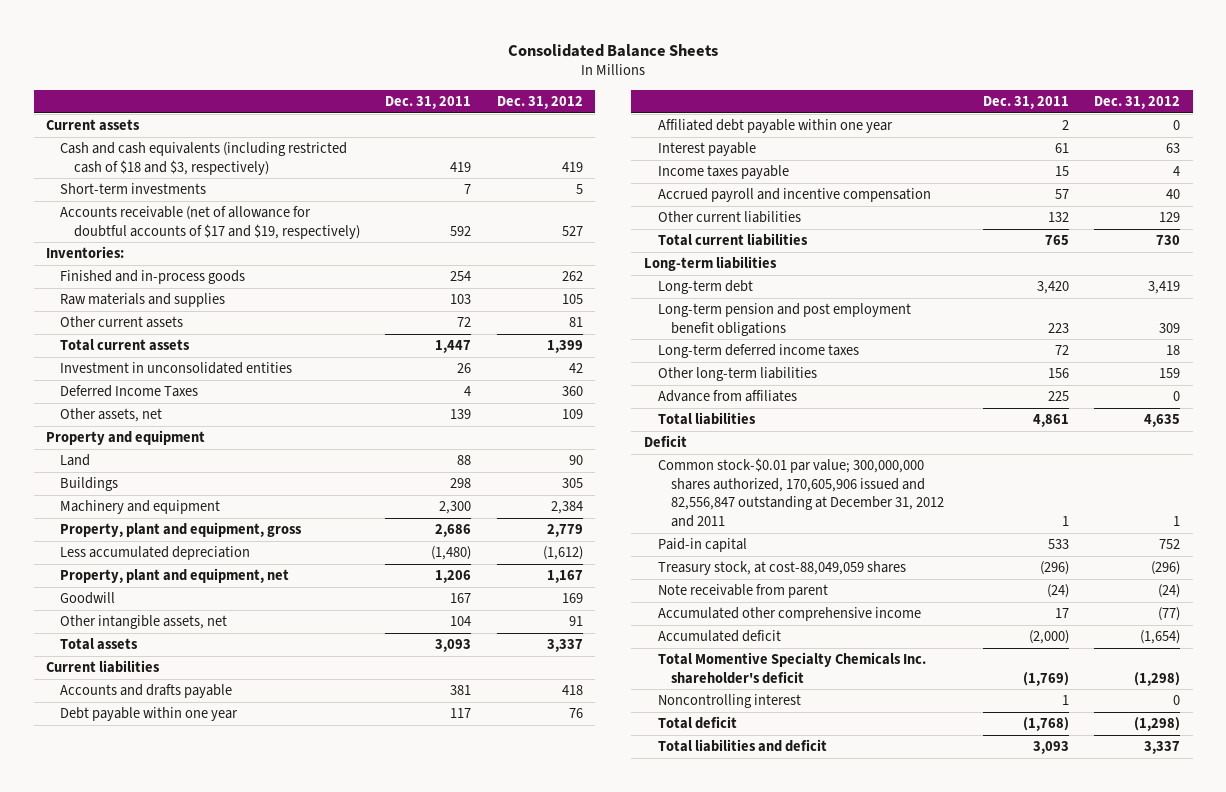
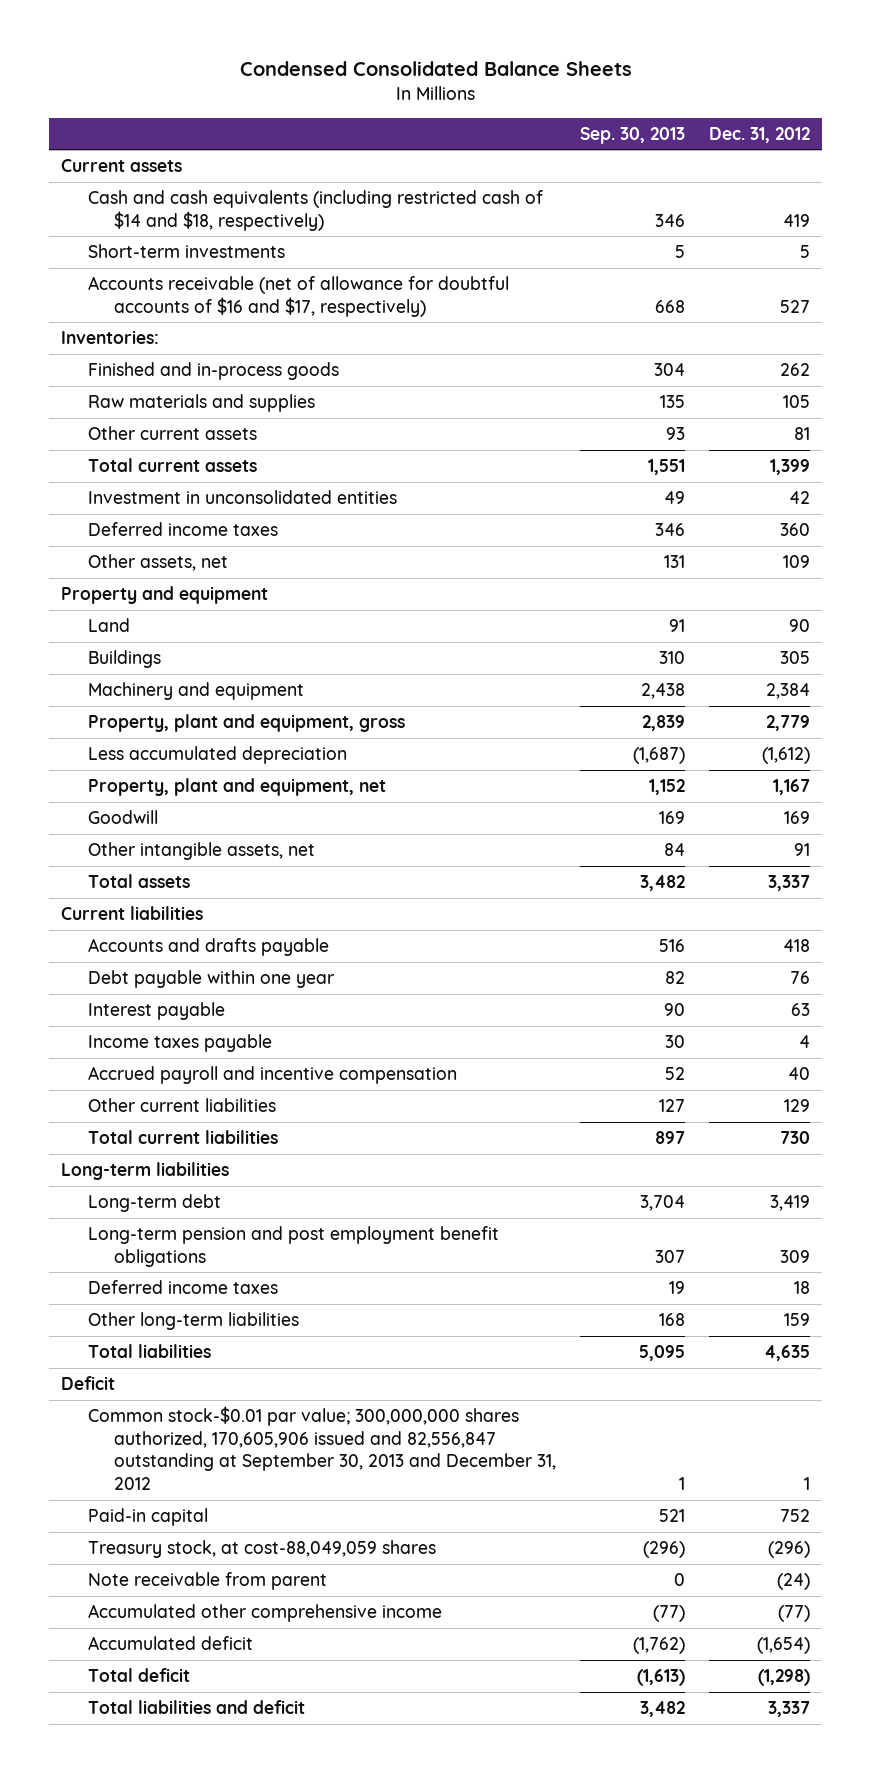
- Consolidated Balance Sheets
+ Condensed Consolidated Balance Sheets
- | Dec. 31, 2011 | Dec. 31, 2012
+ | Sep. 30, 2013 | Dec. 31, 2012
- Cash and cash equivalents (including restricted cash of $18 and $3, respectively) | 419 | 419
+ Cash and cash equivalents (including restricted cash of $14 and $18, respectively) | 346 | 419
- Accounts receivable (net of allowance for doubtful accounts of $17 and $19, respectively) | 592 | 527
+ Accounts receivable (net of allowance for doubtful accounts of $16 and $17, respectively) | 668 | 527
- Deferred Income Taxes | 4 | 360
+ Deferred income taxes | 346 | 360
- Affiliated debt payable within one year | 2 | 0
- Long-term deferred income taxes | 72 | 18
+ Deferred income taxes | 19 | 18
- Advance from affiliates | 225 | 0
- Common stock-$0.01 par value; 300,000,000 shares authorized, 170,605,906 issued and 82,556,847 outstanding at December 31, 2012 and 2011 | 1 | 1
+ Common stock-$0.01 par value; 300,000,000 shares authorized, 170,605,906 issued and 82,556,847 outstanding at September 30, 2013 and December 31, 2012 | 1 | 1
- Total Momentive Specialty Chemicals Inc. shareholder's deficit | (1,769) | (1,298)
- Noncontrolling interest | 1 | 0

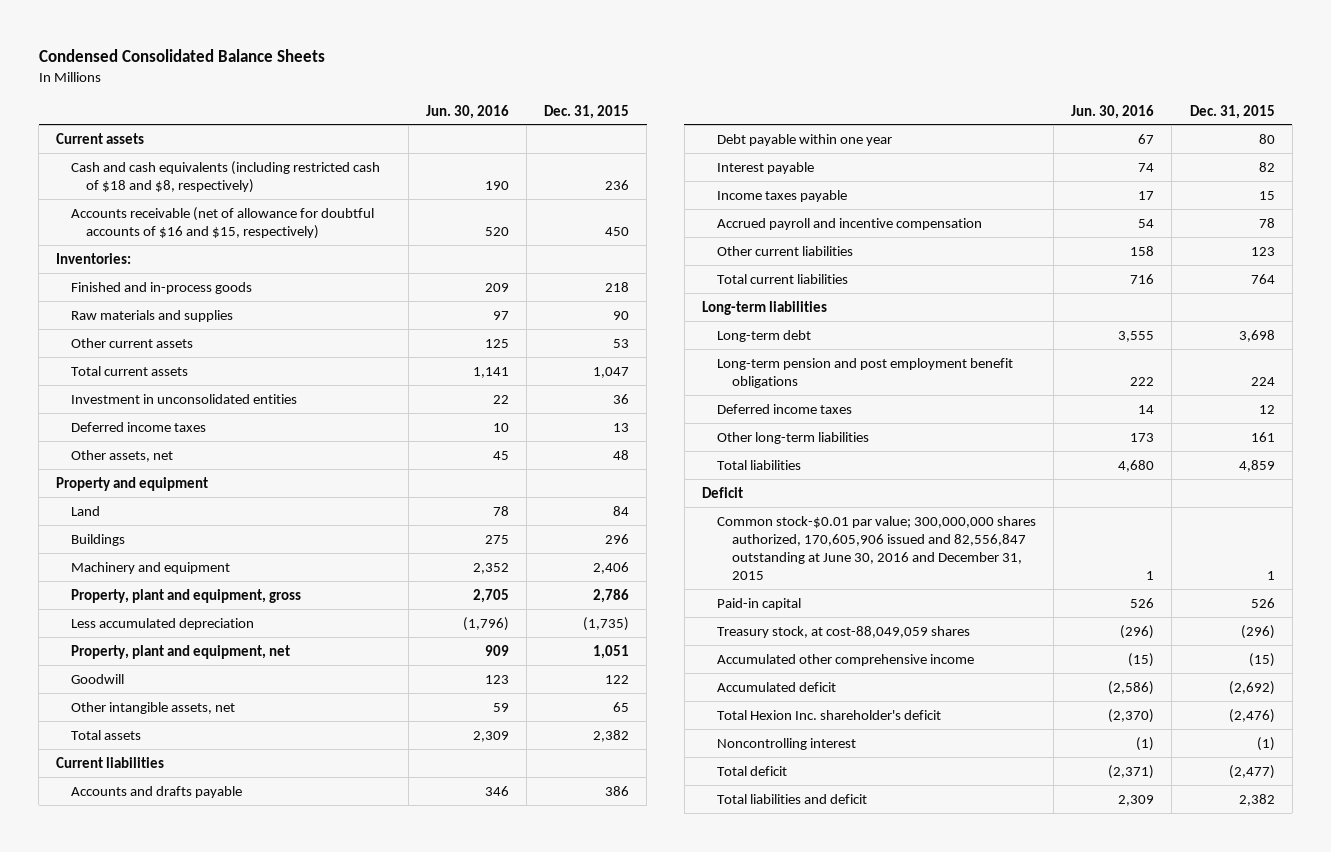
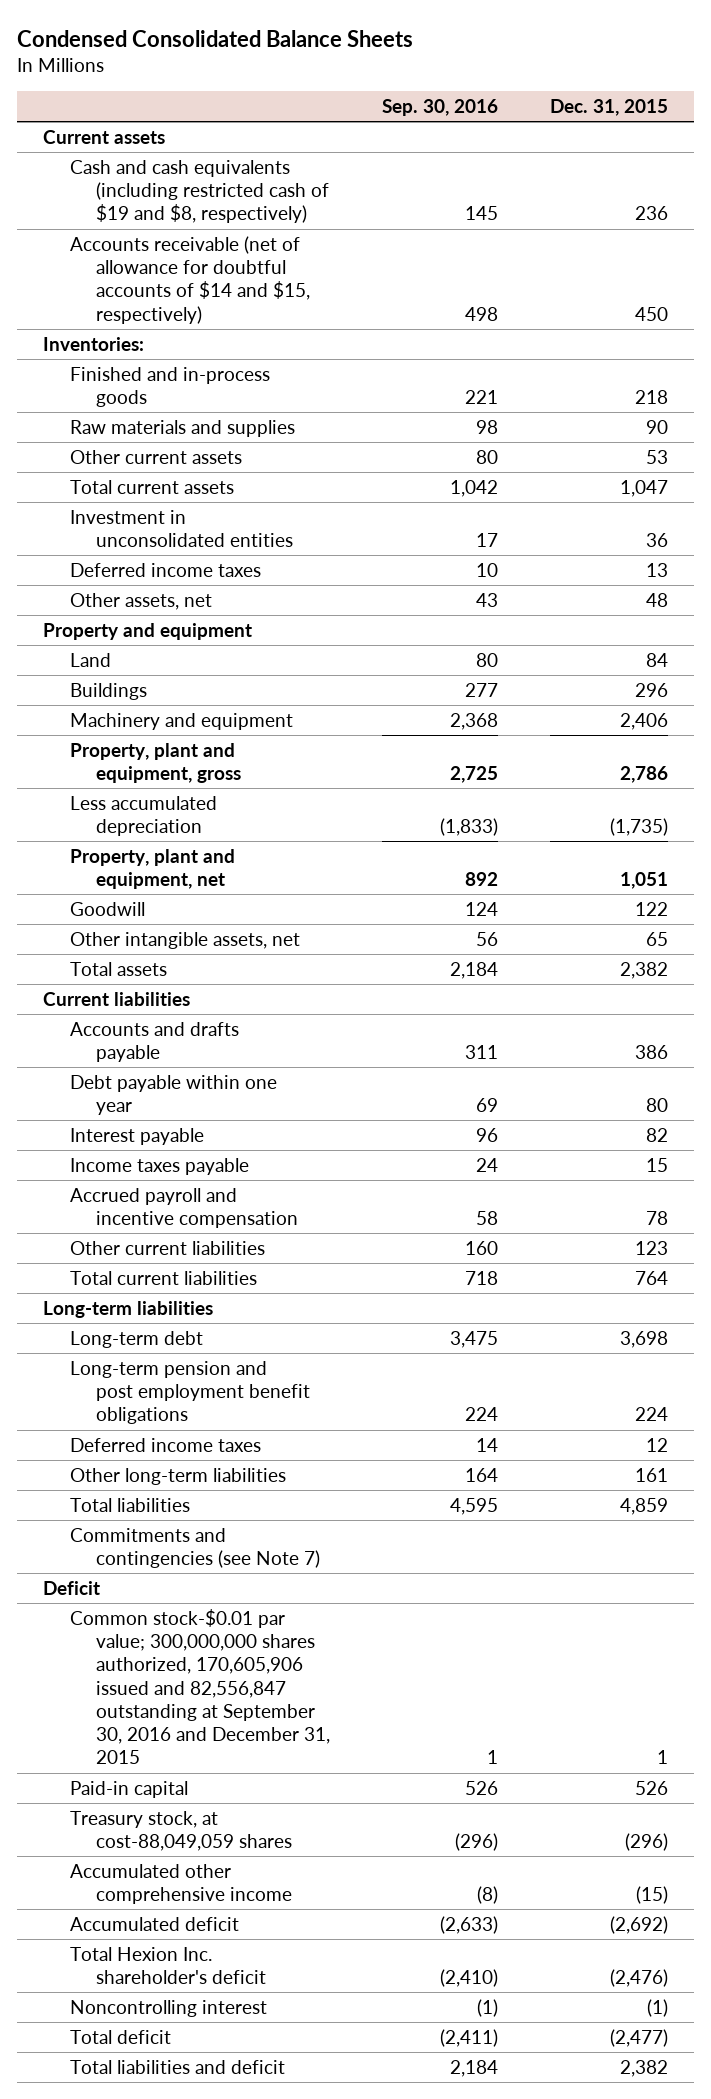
- | Jun. 30, 2016 | Dec. 31, 2015
+ | Sep. 30, 2016 | Dec. 31, 2015
- Cash and cash equivalents (including restricted cash of $18 and $8, respectively) | 190 | 236
- Accounts receivable (net of allowance for doubtful accounts of $16 and $15, respectively) | 520 | 450
+ Cash and cash equivalents (including restricted cash of $19 and $8, respectively) | 145 | 236
+ Accounts receivable (net of allowance for doubtful accounts of $14 and $15, respectively) | 498 | 450
+ Commitments and contingencies (see Note 7)
- Common stock-$0.01 par value; 300,000,000 shares authorized, 170,605,906 issued and 82,556,847 outstanding at June 30, 2016 and December 31, 2015 | 1 | 1
+ Common stock-$0.01 par value; 300,000,000 shares authorized, 170,605,906 issued and 82,556,847 outstanding at September 30, 2016 and December 31, 2015 | 1 | 1

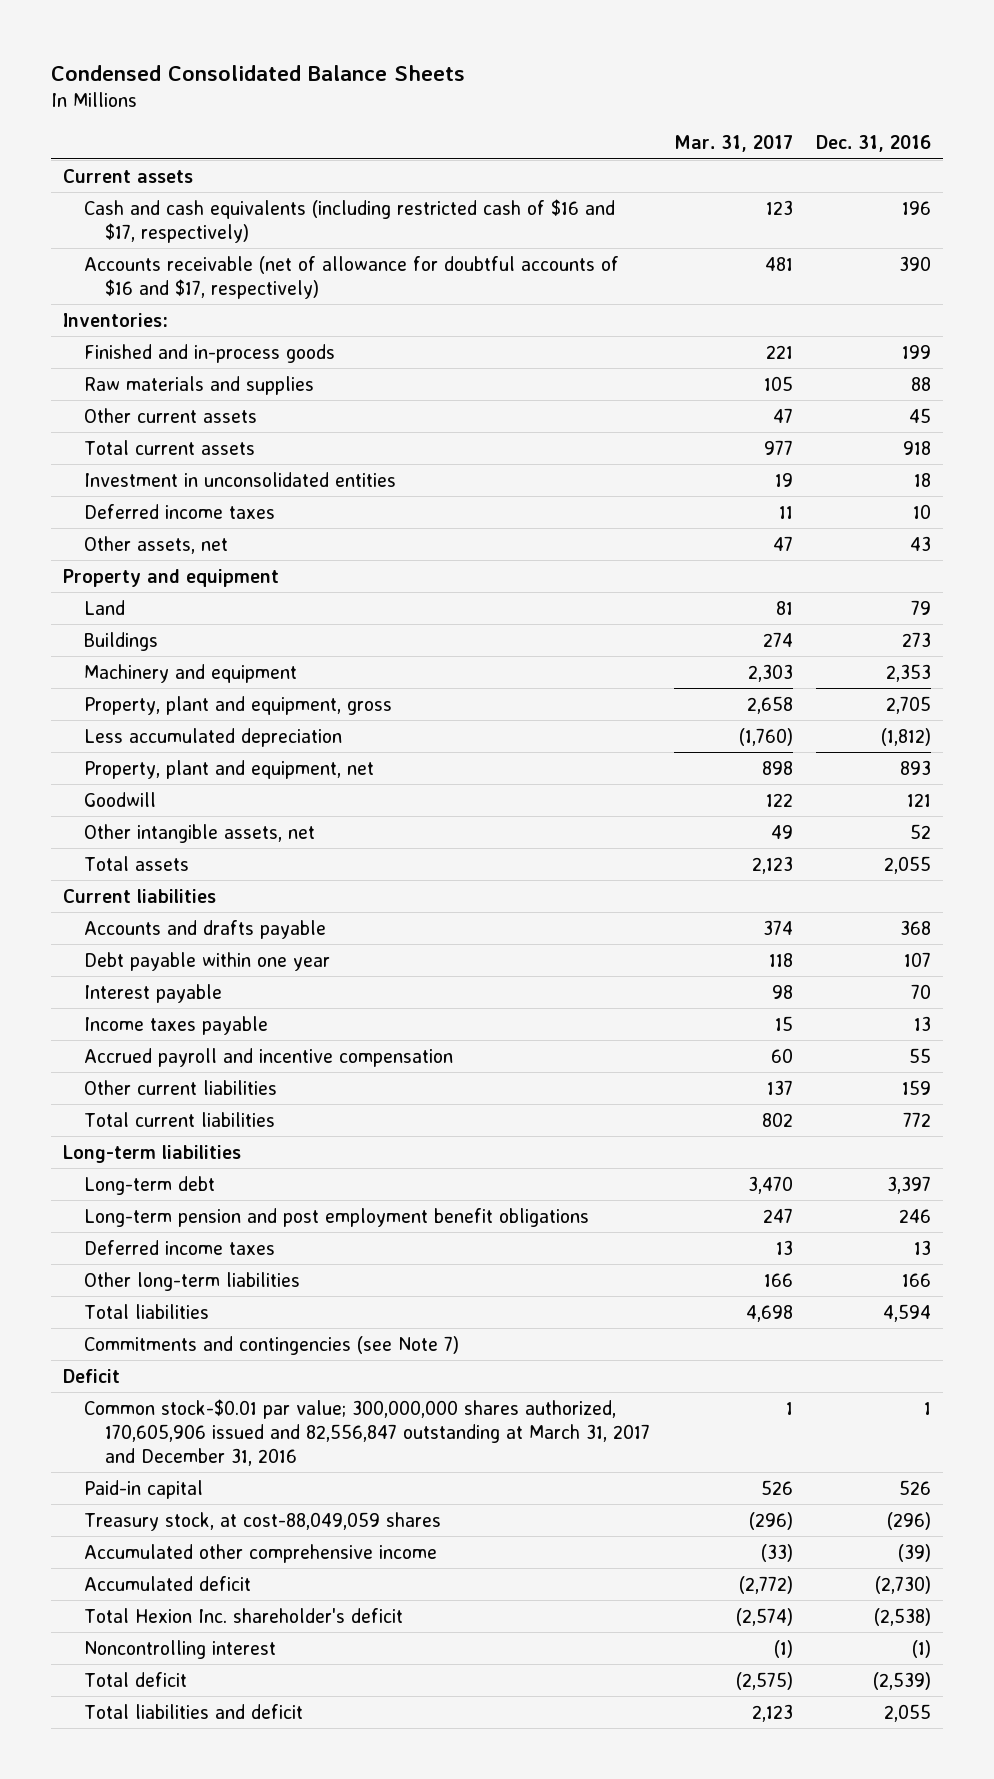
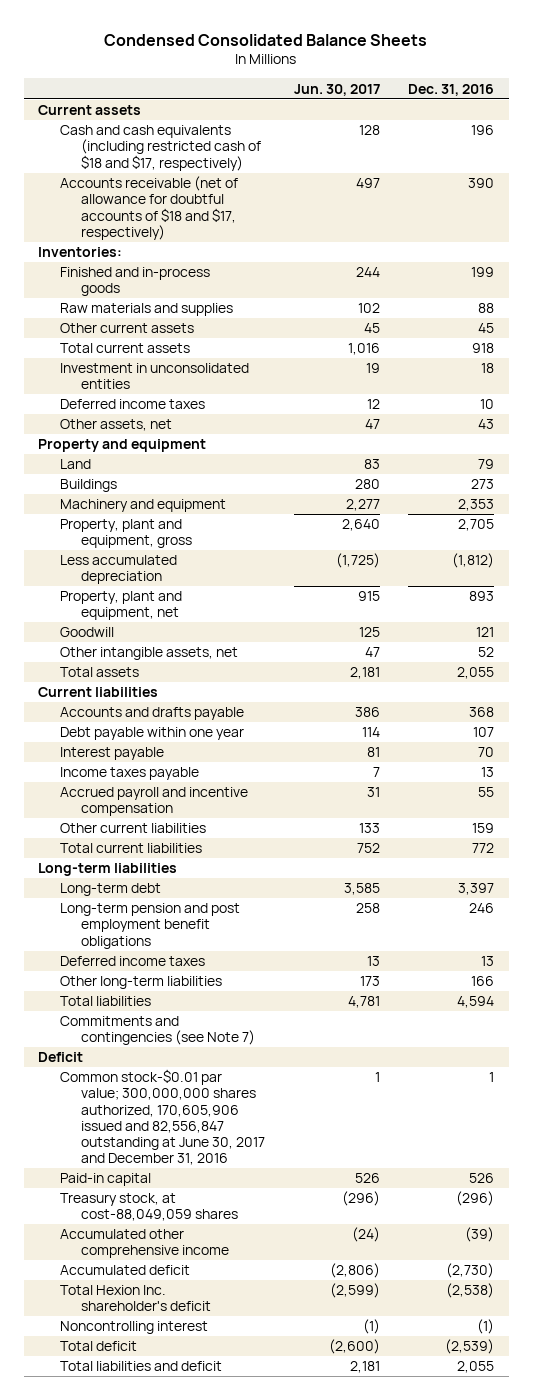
- | Mar. 31, 2017 | Dec. 31, 2016
+ | Jun. 30, 2017 | Dec. 31, 2016
- Cash and cash equivalents (including restricted cash of $16 and $17, respectively) | 123 | 196
- Accounts receivable (net of allowance for doubtful accounts of $16 and $17, respectively) | 481 | 390
+ Cash and cash equivalents (including restricted cash of $18 and $17, respectively) | 128 | 196
+ Accounts receivable (net of allowance for doubtful accounts of $18 and $17, respectively) | 497 | 390
- Common stock-$0.01 par value; 300,000,000 shares authorized, 170,605,906 issued and 82,556,847 outstanding at March 31, 2017 and December 31, 2016 | 1 | 1
+ Common stock-$0.01 par value; 300,000,000 shares authorized, 170,605,906 issued and 82,556,847 outstanding at June 30, 2017 and December 31, 2016 | 1 | 1

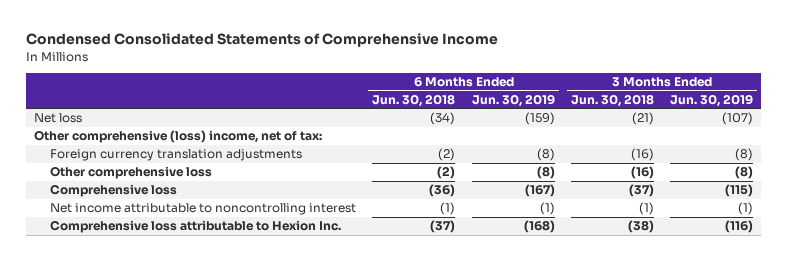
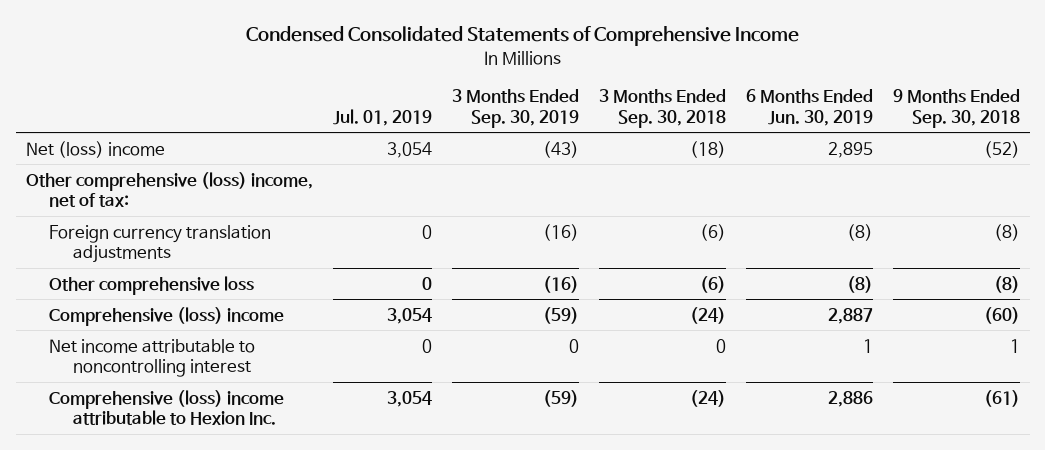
- | 6 Months Ended Jun. 30, 2018 | 6 Months Ended Jun. 30, 2019 | 3 Months Ended Jun. 30, 2018 | 3 Months Ended Jun. 30, 2019
+ | Jul. 01, 2019 | 3 Months Ended Sep. 30, 2019 | 3 Months Ended Sep. 30, 2018 | 6 Months Ended Jun. 30, 2019 | 9 Months Ended Sep. 30, 2018
- Net loss | (34) | (159) | (21) | (107)
+ Net (loss) income | 3,054 | (43) | (18) | 2,895 | (52)
- Comprehensive loss | (36) | (167) | (37) | (115)
- Net income attributable to noncontrolling interest | (1) | (1) | (1) | (1)
- Comprehensive loss attributable to Hexion Inc. | (37) | (168) | (38) | (116)
+ Comprehensive (loss) income | 3,054 | (59) | (24) | 2,887 | (60)
+ Net income attributable to noncontrolling interest | 0 | 0 | 0 | 1 | 1
+ Comprehensive (loss) income attributable to Hexion Inc. | 3,054 | (59) | (24) | 2,886 | (61)

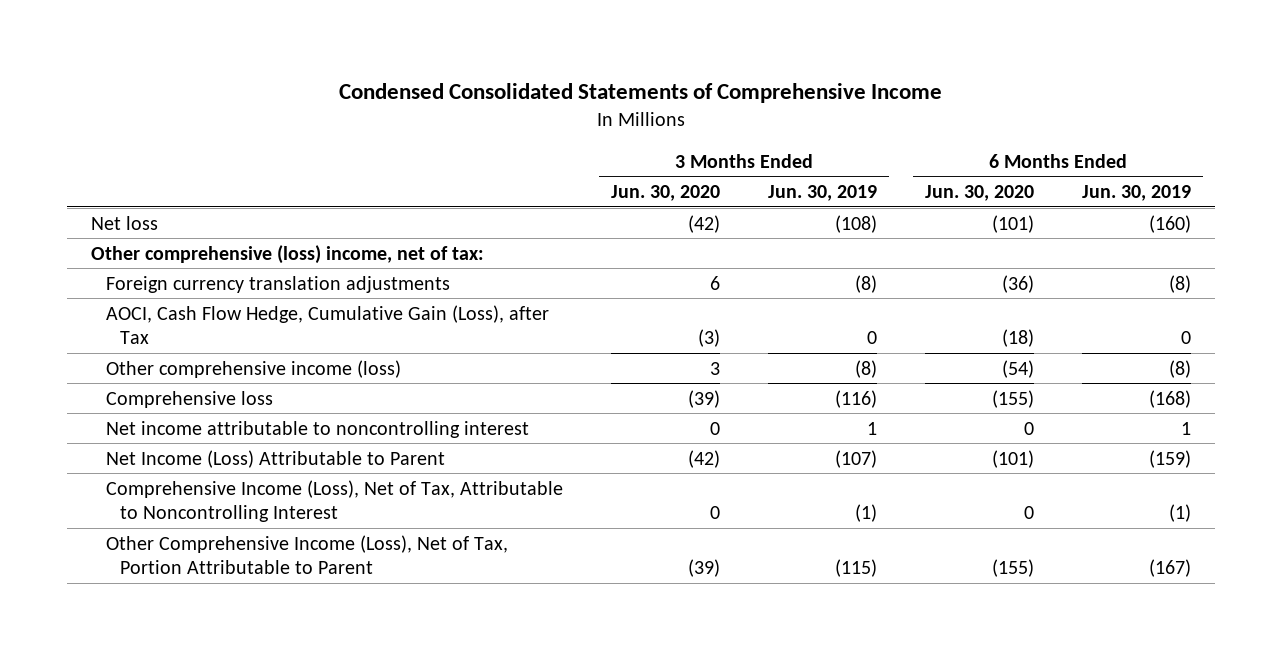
- | Jul. 01, 2019 | 3 Months Ended Sep. 30, 2019 | 3 Months Ended Sep. 30, 2018 | 6 Months Ended Jun. 30, 2019 | 9 Months Ended Sep. 30, 2018
+ | 3 Months Ended Jun. 30, 2020 | 3 Months Ended Jun. 30, 2019 | 6 Months Ended Jun. 30, 2020 | 6 Months Ended Jun. 30, 2019
- Net (loss) income | 3,054 | (43) | (18) | 2,895 | (52)
+ Net loss | (42) | (108) | (101) | (160)
- Other comprehensive loss | 0 | (16) | (6) | (8) | (8)
- Comprehensive (loss) income | 3,054 | (59) | (24) | 2,887 | (60)
+ AOCI, Cash Flow Hedge, Cumulative Gain (Loss), after Tax | (3) | 0 | (18) | 0
+ Other comprehensive income (loss) | 3 | (8) | (54) | (8)
+ Comprehensive loss | (39) | (116) | (155) | (168)
- Comprehensive (loss) income attributable to Hexion Inc. | 3,054 | (59) | (24) | 2,886 | (61)
+ Net Income (Loss) Attributable to Parent | (42) | (107) | (101) | (159)
+ Comprehensive Income (Loss), Net of Tax, Attributable to Noncontrolling Interest | 0 | (1) | 0 | (1)
+ Other Comprehensive Income (Loss), Net of Tax, Portion Attributable to Parent | (39) | (115) | (155) | (167)

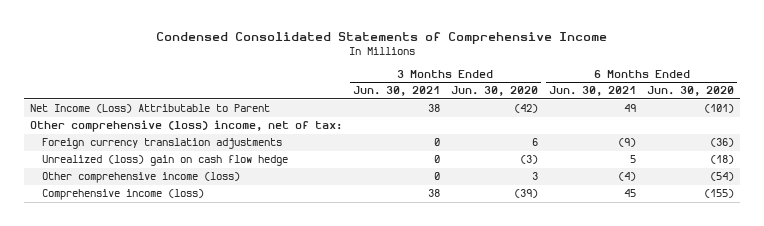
- | 3 Months Ended Jun. 30, 2020 | 3 Months Ended Jun. 30, 2019 | 6 Months Ended Jun. 30, 2020 | 6 Months Ended Jun. 30, 2019
+ | 3 Months Ended Jun. 30, 2021 | 3 Months Ended Jun. 30, 2020 | 6 Months Ended Jun. 30, 2021 | 6 Months Ended Jun. 30, 2020
- Net loss | (42) | (108) | (101) | (160)
moved up: Net Income (Loss) Attributable to Parent | 38 | (42) | 49 | (101)
- AOCI, Cash Flow Hedge, Cumulative Gain (Loss), after Tax | (3) | 0 | (18) | 0
+ Unrealized (loss) gain on cash flow hedge | 0 | (3) | 5 | (18)
- Comprehensive loss | (39) | (116) | (155) | (168)
- Net income attributable to noncontrolling interest | 0 | 1 | 0 | 1
- Comprehensive Income (Loss), Net of Tax, Attributable to Noncontrolling Interest | 0 | (1) | 0 | (1)
- Other Comprehensive Income (Loss), Net of Tax, Portion Attributable to Parent | (39) | (115) | (155) | (167)
+ Comprehensive income (loss) | 38 | (39) | 45 | (155)

